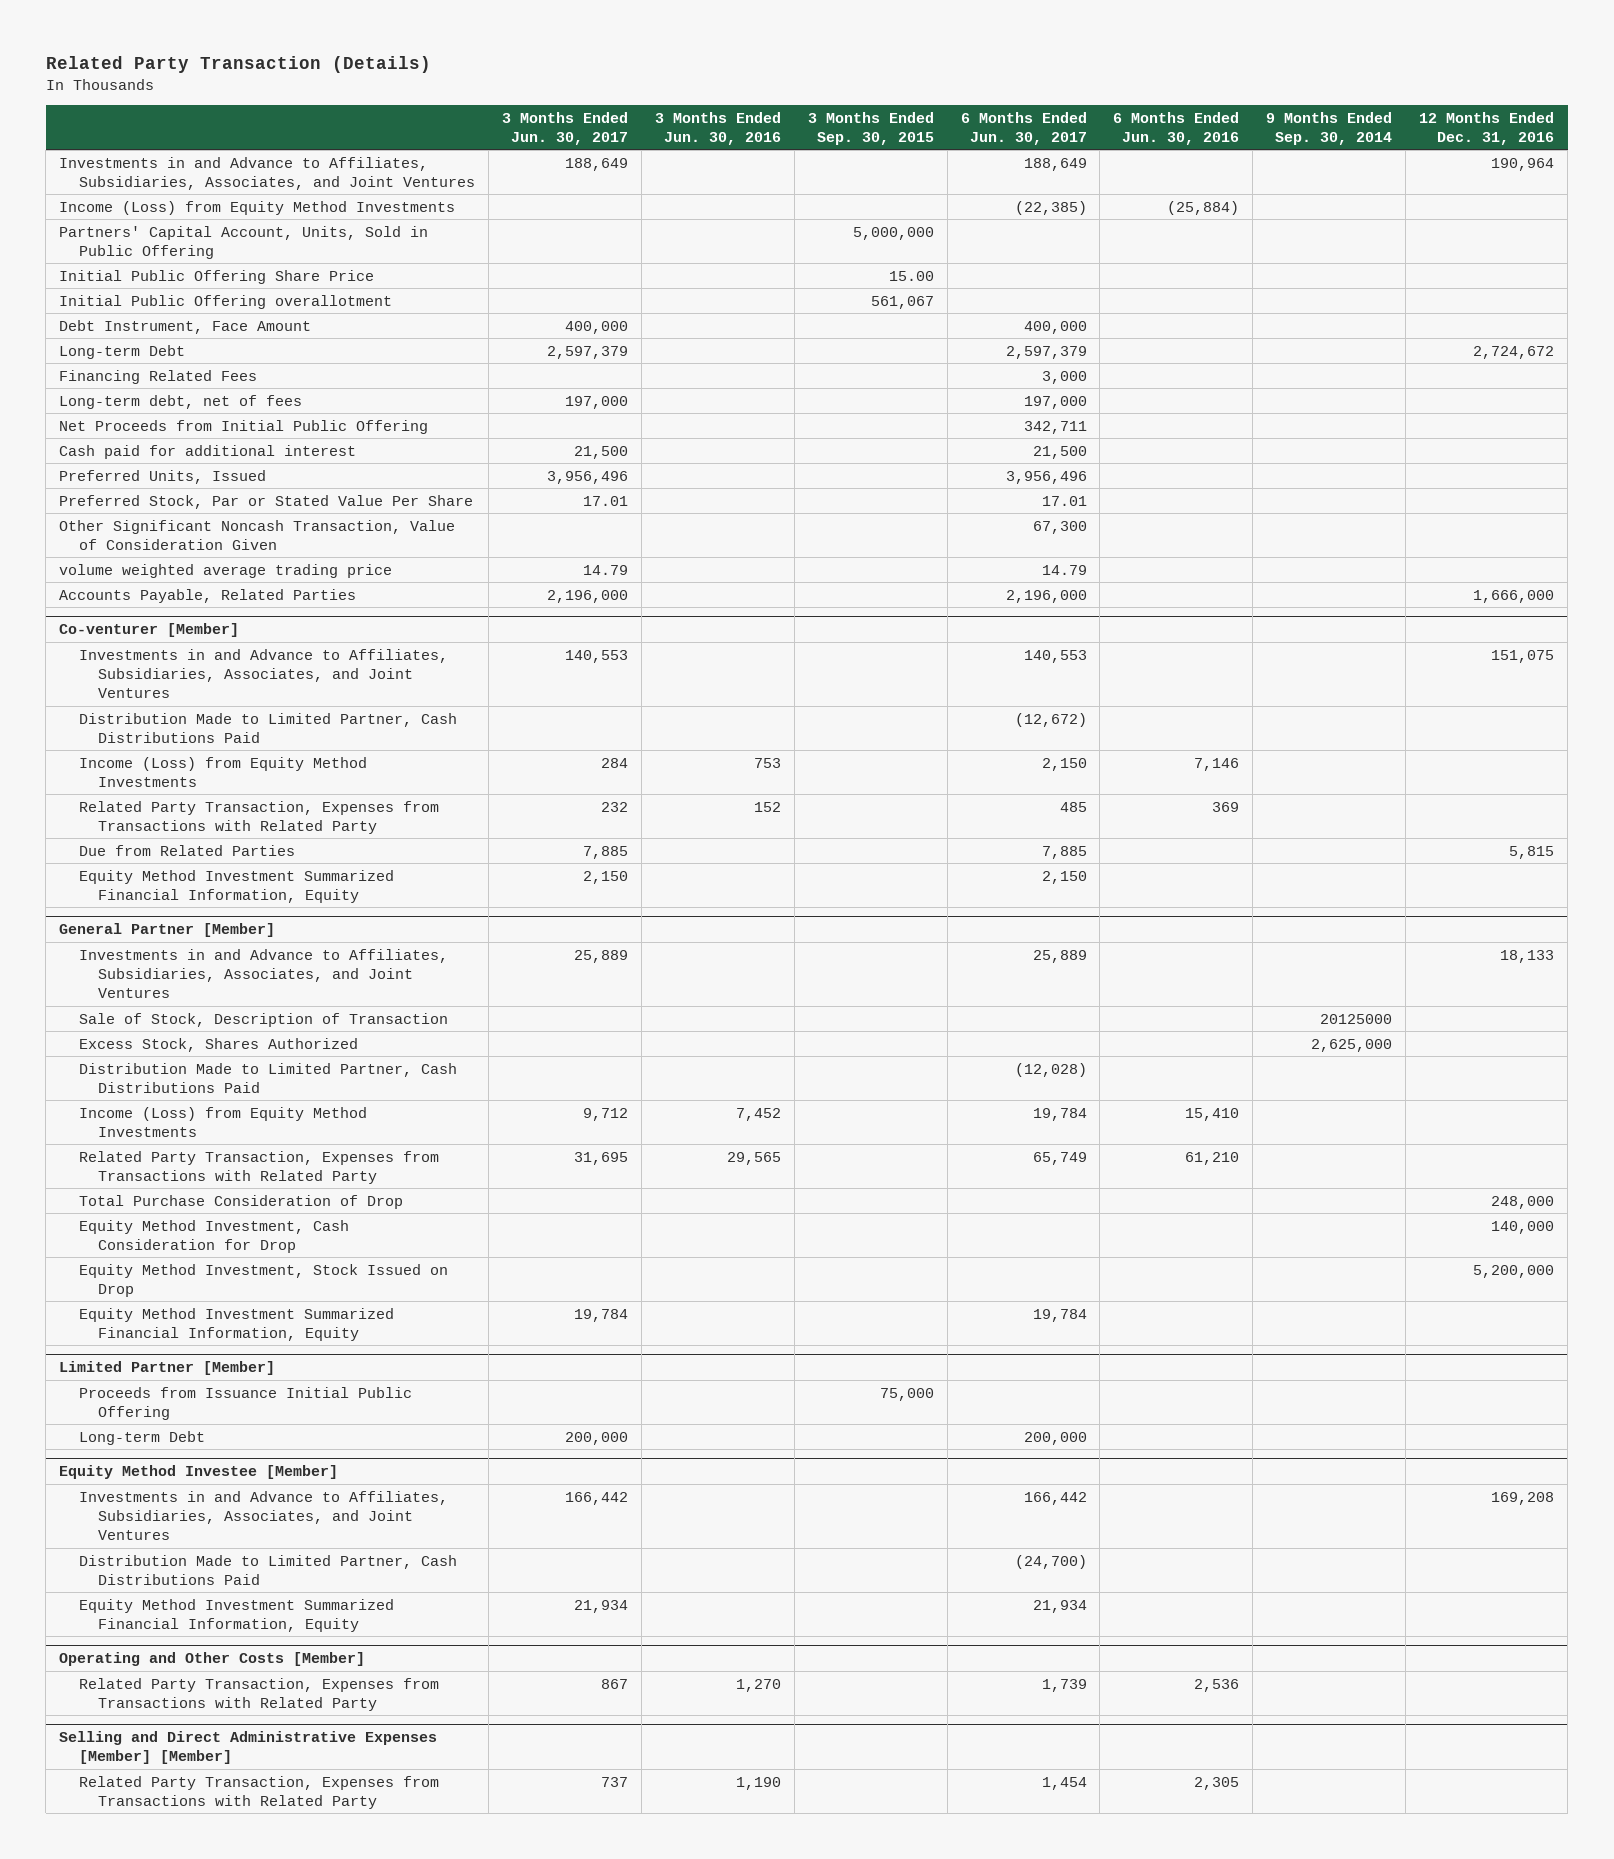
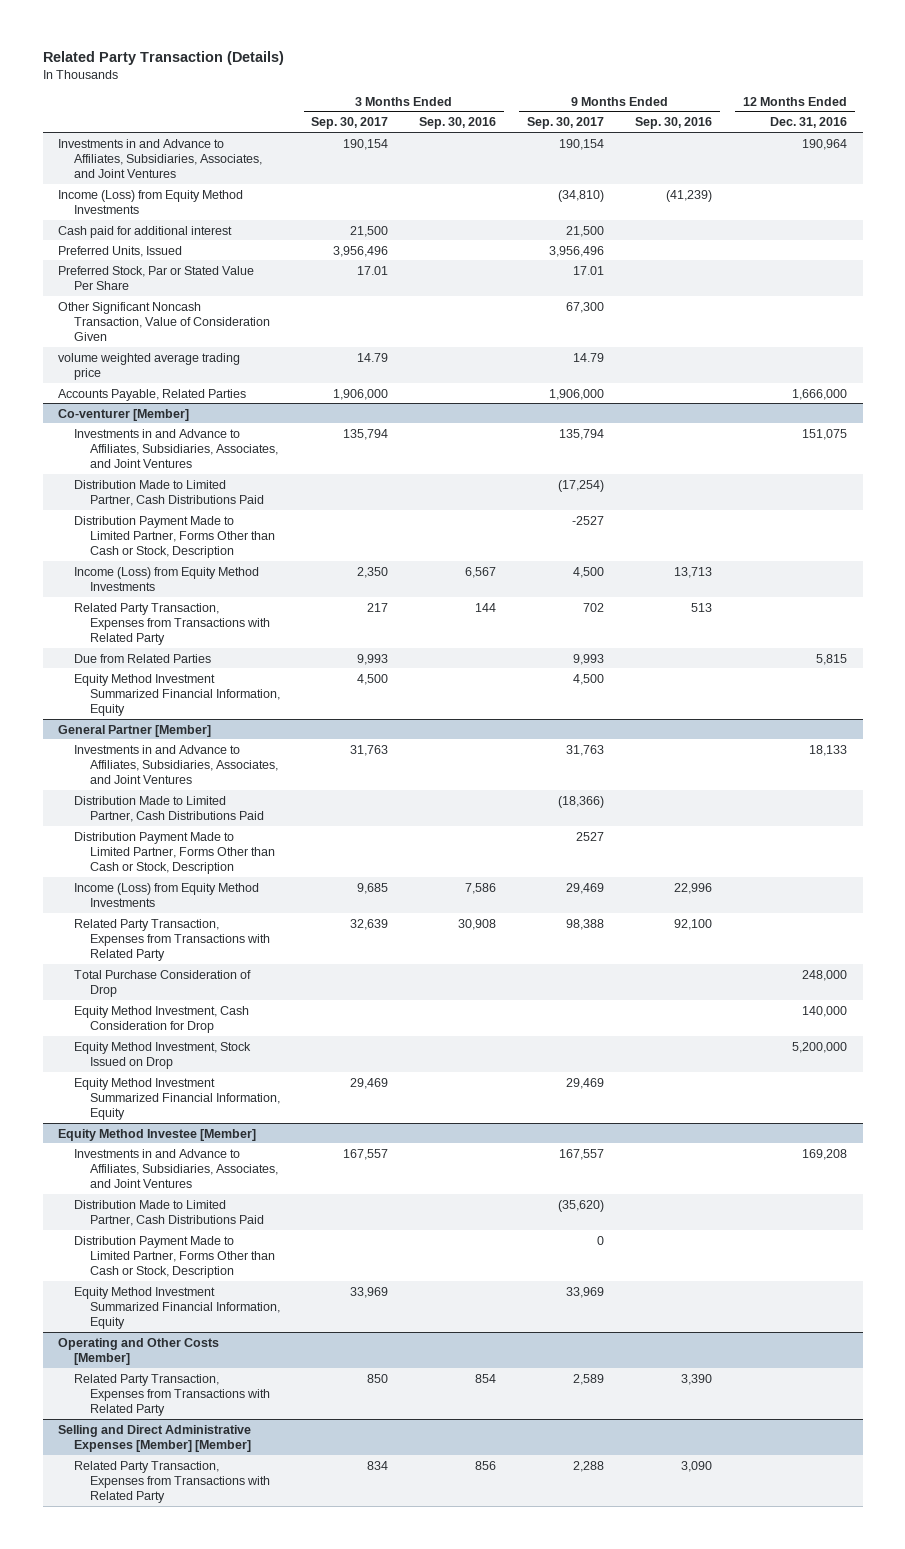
- | 3 Months Ended Jun. 30, 2017 | 3 Months Ended Jun. 30, 2016 | 3 Months Ended Sep. 30, 2015 | 6 Months Ended Jun. 30, 2017 | 6 Months Ended Jun. 30, 2016 | 9 Months Ended Sep. 30, 2014 | 12 Months Ended Dec. 31, 2016
+ | 3 Months Ended Sep. 30, 2017 | 3 Months Ended Sep. 30, 2016 | 9 Months Ended Sep. 30, 2017 | 9 Months Ended Sep. 30, 2016 | 12 Months Ended Dec. 31, 2016
- Partners' Capital Account, Units, Sold in Public Offering | | | 5,000,000 | | | |
- Initial Public Offering Share Price | | | 15.00 | | | |
- Initial Public Offering overallotment | | | 561,067 | | | |
- Debt Instrument, Face Amount | 400,000 | | | 400,000 | | |
- Long-term Debt | 2,597,379 | | | 2,597,379 | | | 2,724,672
- Financing Related Fees | | | | 3,000 | | |
- Long-term debt, net of fees | 197,000 | | | 197,000 | | |
- Net Proceeds from Initial Public Offering | | | | 342,711 | | |
@ Co-venturer [Member]
+ Distribution Payment Made to Limited Partner, Forms Other than Cash or Stock, Description | | | -2527 | |
@ General Partner [Member]
- Sale of Stock, Description of Transaction | | | | | | 20125000 |
- Excess Stock, Shares Authorized | | | | | | 2,625,000 |
+ Distribution Payment Made to Limited Partner, Forms Other than Cash or Stock, Description | | | 2527 | |
- Limited Partner [Member]
- Proceeds from Issuance Initial Public Offering | | | 75,000 | | | |
- Long-term Debt | 200,000 | | | 200,000 | | |
@ Equity Method Investee [Member]
+ Distribution Payment Made to Limited Partner, Forms Other than Cash or Stock, Description | | | 0 | |

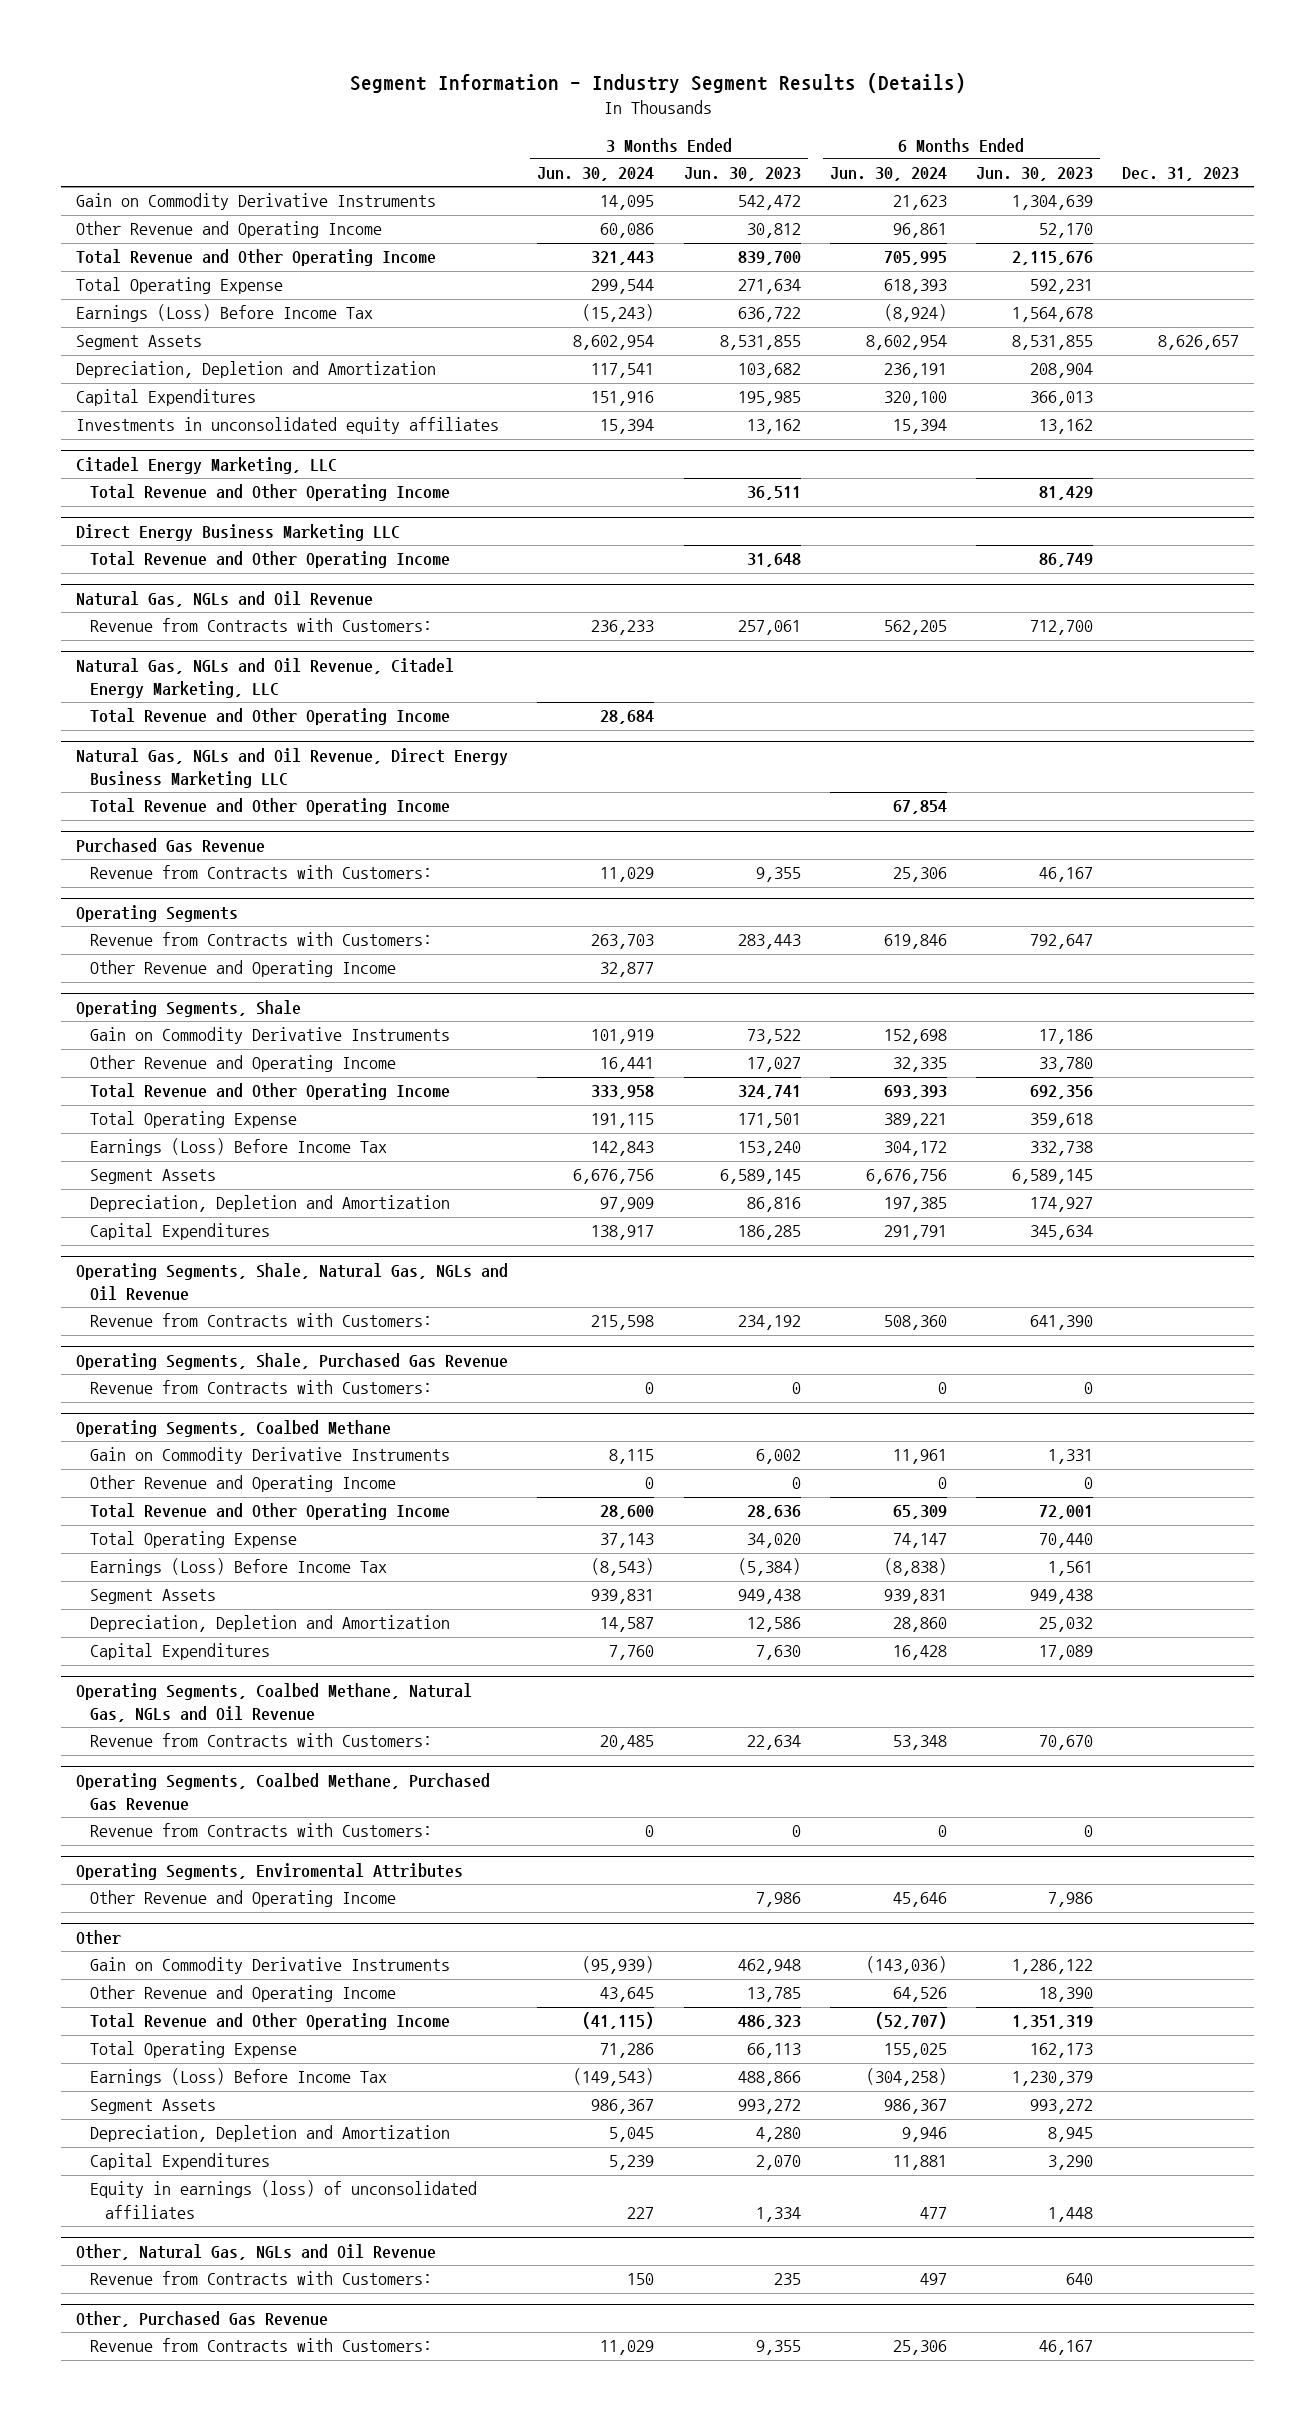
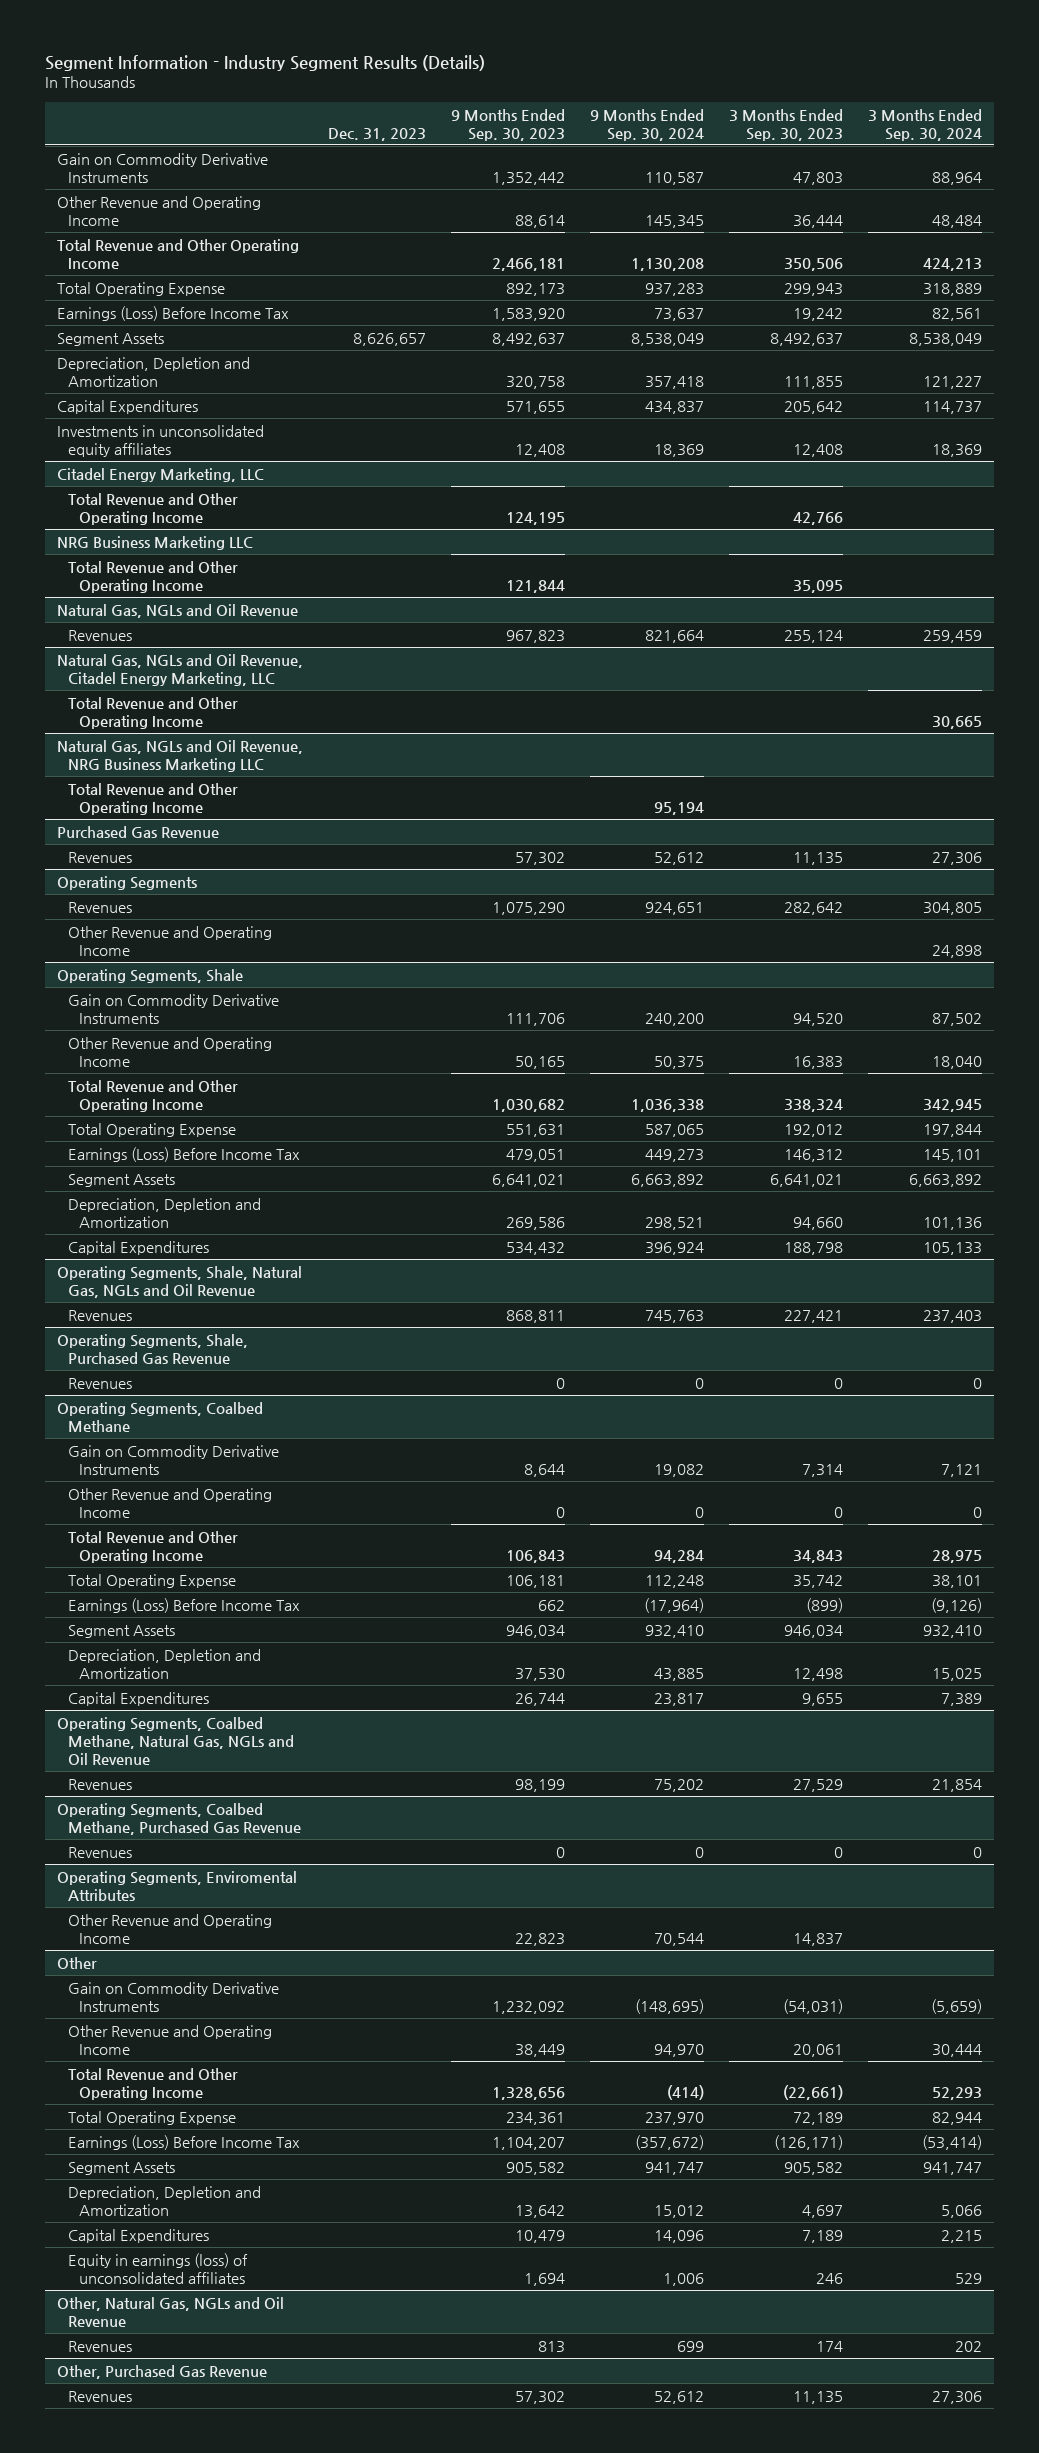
- | 3 Months Ended Jun. 30, 2024 | 3 Months Ended Jun. 30, 2023 | 6 Months Ended Jun. 30, 2024 | 6 Months Ended Jun. 30, 2023 | Dec. 31, 2023
+ | Dec. 31, 2023 | 9 Months Ended Sep. 30, 2023 | 9 Months Ended Sep. 30, 2024 | 3 Months Ended Sep. 30, 2023 | 3 Months Ended Sep. 30, 2024
- Direct Energy Business Marketing LLC
- Total Revenue and Other Operating Income | | 31,648 | | 86,749 |
+ NRG Business Marketing LLC
+ Total Revenue and Other Operating Income | | 121,844 | | 35,095 |
@ Natural Gas, NGLs and Oil Revenue
- Revenue from Contracts with Customers: | 236,233 | 257,061 | 562,205 | 712,700 |
+ Revenues | | 967,823 | 821,664 | 255,124 | 259,459
- Natural Gas, NGLs and Oil Revenue, Direct Energy Business Marketing LLC
+ Natural Gas, NGLs and Oil Revenue, NRG Business Marketing LLC
@ Purchased Gas Revenue
- Revenue from Contracts with Customers: | 11,029 | 9,355 | 25,306 | 46,167 |
+ Revenues | | 57,302 | 52,612 | 11,135 | 27,306
@ Operating Segments
- Revenue from Contracts with Customers: | 263,703 | 283,443 | 619,846 | 792,647 |
+ Revenues | | 1,075,290 | 924,651 | 282,642 | 304,805
@ Operating Segments, Shale, Natural Gas, NGLs and Oil Revenue
- Revenue from Contracts with Customers: | 215,598 | 234,192 | 508,360 | 641,390 |
+ Revenues | | 868,811 | 745,763 | 227,421 | 237,403
@ Operating Segments, Shale, Purchased Gas Revenue
- Revenue from Contracts with Customers: | 0 | 0 | 0 | 0 |
+ Revenues | | 0 | 0 | 0 | 0
@ Operating Segments, Coalbed Methane, Natural Gas, NGLs and Oil Revenue
- Revenue from Contracts with Customers: | 20,485 | 22,634 | 53,348 | 70,670 |
+ Revenues | | 98,199 | 75,202 | 27,529 | 21,854
@ Operating Segments, Coalbed Methane, Purchased Gas Revenue
- Revenue from Contracts with Customers: | 0 | 0 | 0 | 0 |
+ Revenues | | 0 | 0 | 0 | 0
@ Other, Natural Gas, NGLs and Oil Revenue
- Revenue from Contracts with Customers: | 150 | 235 | 497 | 640 |
+ Revenues | | 813 | 699 | 174 | 202
@ Other, Purchased Gas Revenue
- Revenue from Contracts with Customers: | 11,029 | 9,355 | 25,306 | 46,167 |
+ Revenues | | 57,302 | 52,612 | 11,135 | 27,306

